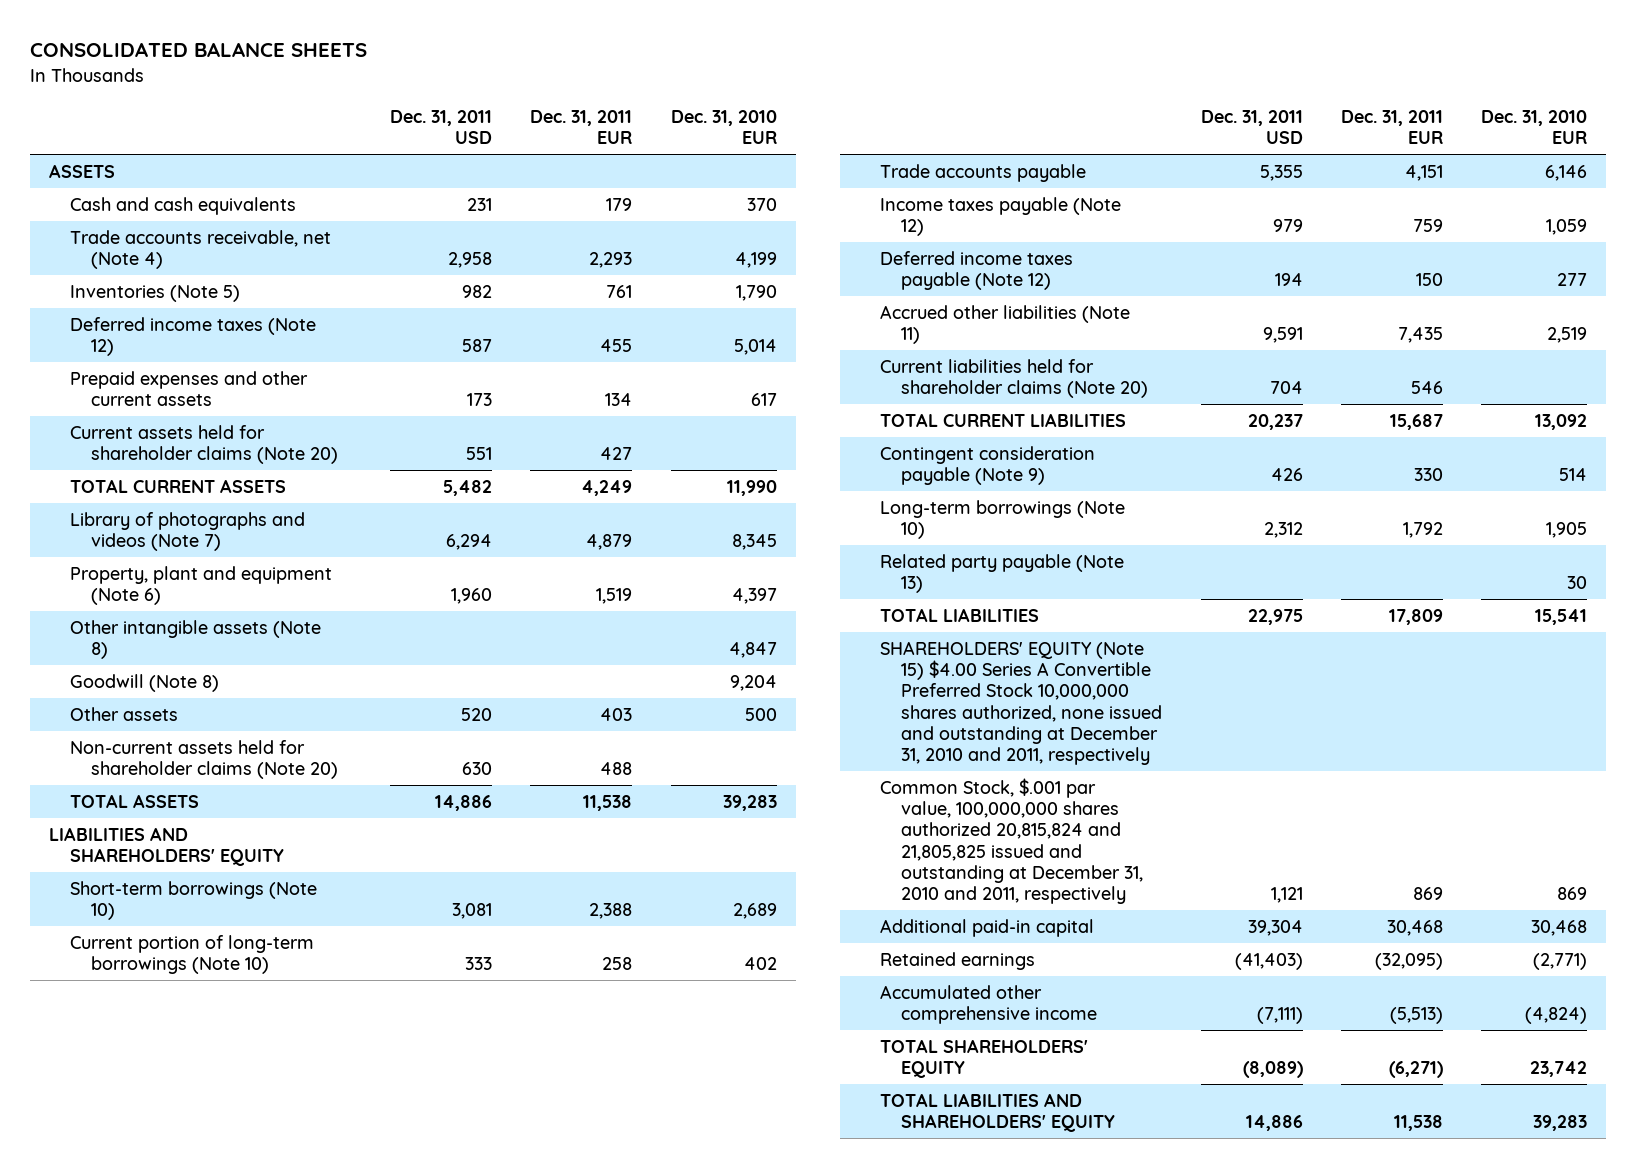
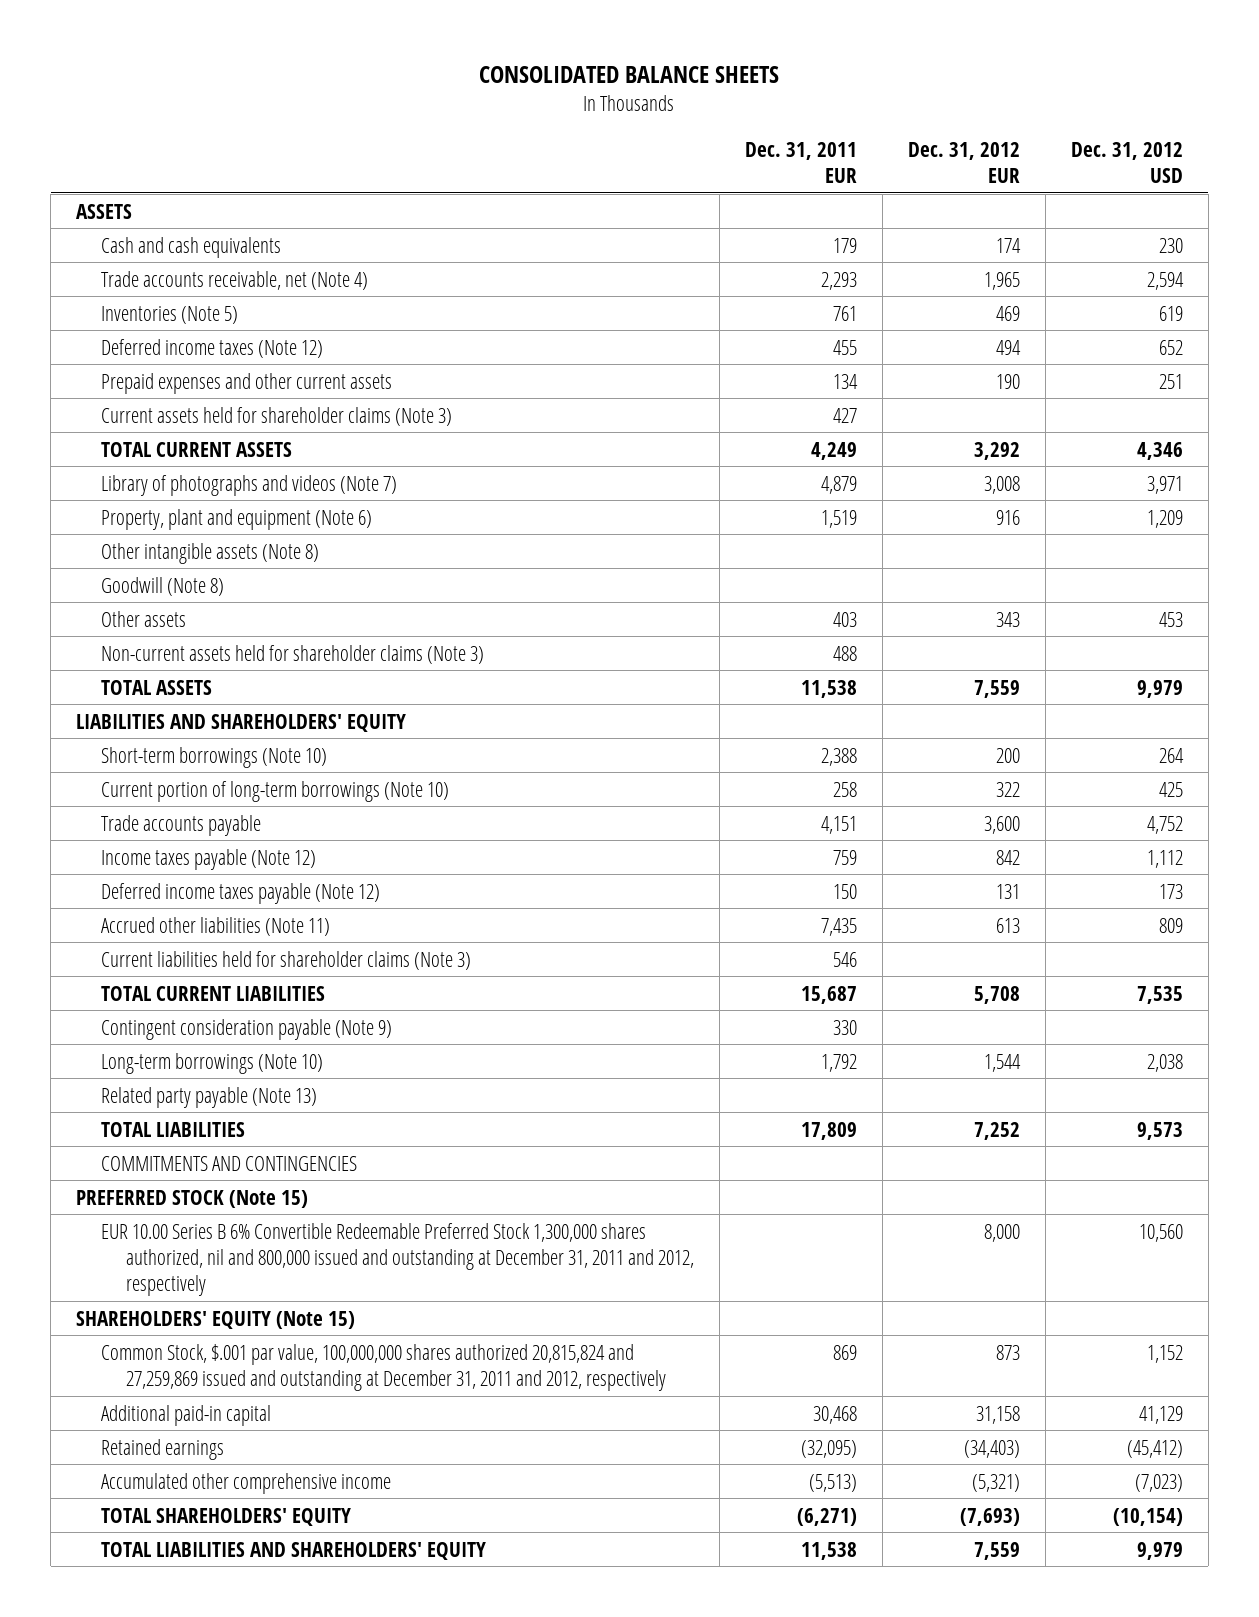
- | Dec. 31, 2011 USD | Dec. 31, 2011 EUR | Dec. 31, 2010 EUR
+ | Dec. 31, 2011 EUR | Dec. 31, 2012 EUR | Dec. 31, 2012 USD
- Current assets held for shareholder claims (Note 20) | 551 | 427 |
+ Current assets held for shareholder claims (Note 3) | 427 | |
- Non-current assets held for shareholder claims (Note 20) | 630 | 488 |
+ Non-current assets held for shareholder claims (Note 3) | 488 | |
- Current liabilities held for shareholder claims (Note 20) | 704 | 546 |
+ Current liabilities held for shareholder claims (Note 3) | 546 | |
- SHAREHOLDERS' EQUITY (Note 15) $4.00 Series A Convertible Preferred Stock 10,000,000 shares authorized, none issued and outstanding at December 31, 2010 and 2011, respectively
- Common Stock, $.001 par value, 100,000,000 shares authorized 20,815,824 and 21,805,825 issued and outstanding at December 31, 2010 and 2011, respectively | 1,121 | 869 | 869
+ COMMITMENTS AND CONTINGENCIES
+ PREFERRED STOCK (Note 15)
+ EUR 10.00 Series B 6% Convertible Redeemable Preferred Stock 1,300,000 shares authorized, nil and 800,000 issued and outstanding at December 31, 2011 and 2012, respectively | | 8,000 | 10,560
+ SHAREHOLDERS' EQUITY (Note 15)
+ Common Stock, $.001 par value, 100,000,000 shares authorized 20,815,824 and 27,259,869 issued and outstanding at December 31, 2011 and 2012, respectively | 869 | 873 | 1,152

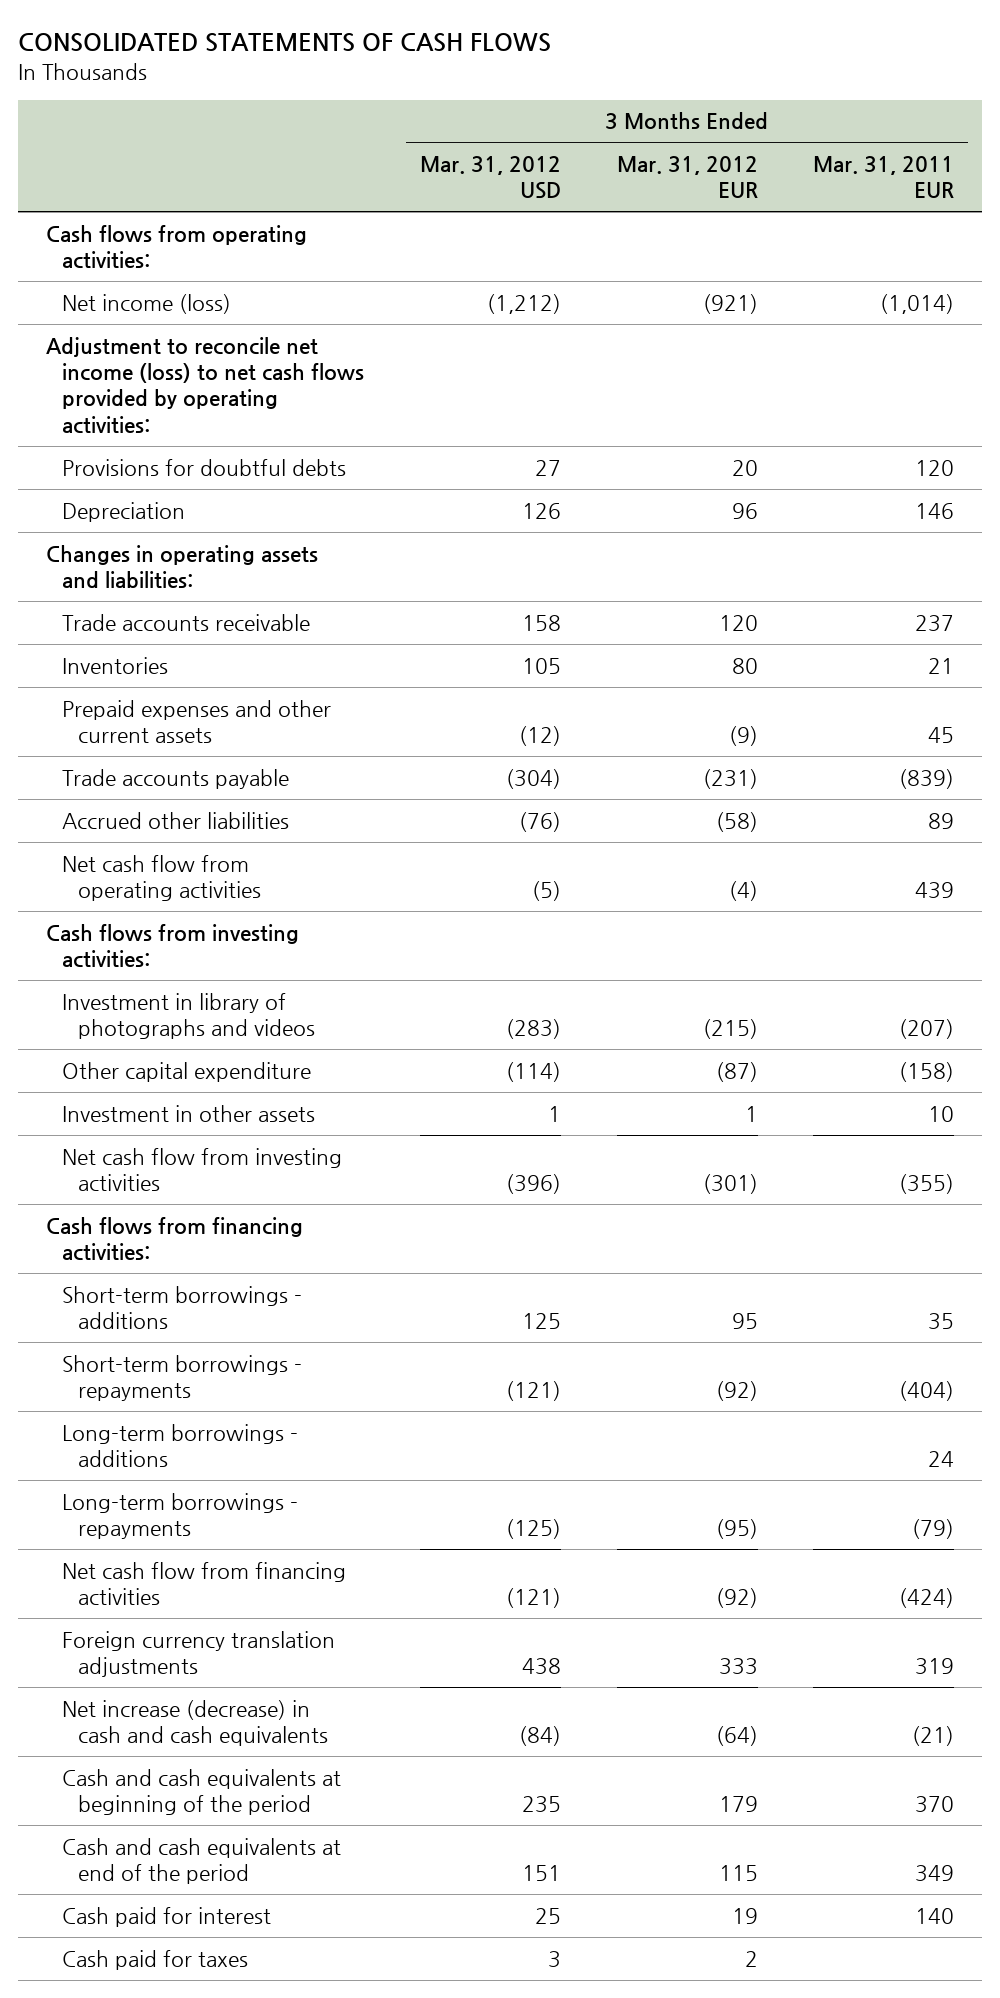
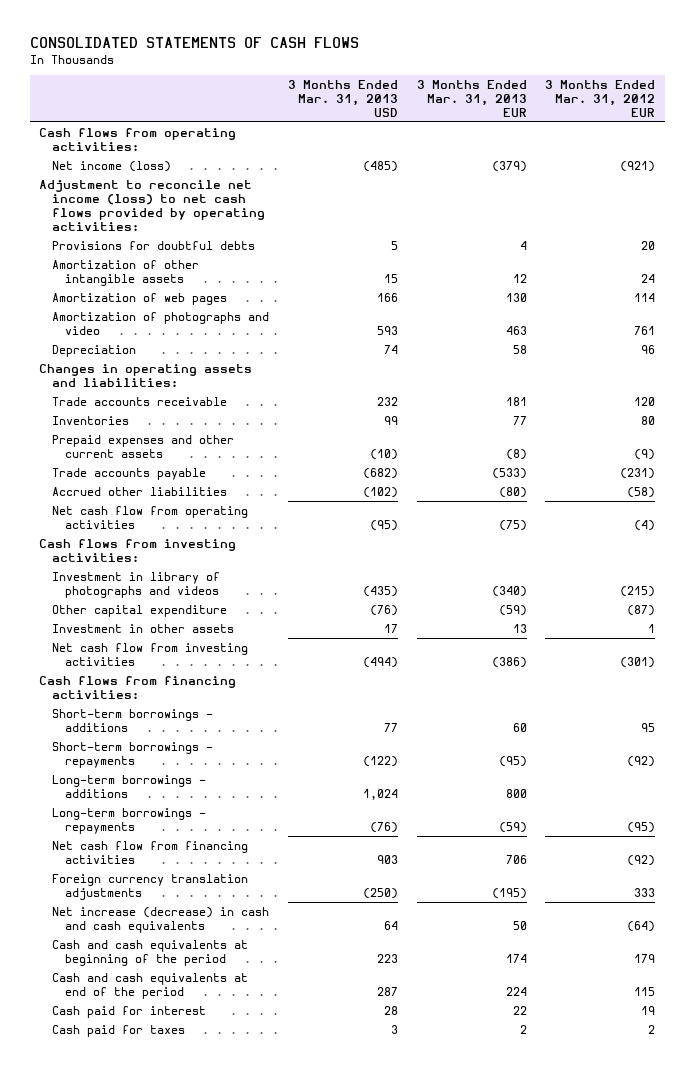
- | 3 Months Ended Mar. 31, 2012 USD | 3 Months Ended Mar. 31, 2012 EUR | 3 Months Ended Mar. 31, 2011 EUR
+ | 3 Months Ended Mar. 31, 2013 USD | 3 Months Ended Mar. 31, 2013 EUR | 3 Months Ended Mar. 31, 2012 EUR
+ Amortization of other intangible assets | 15 | 12 | 24
+ Amortization of web pages | 166 | 130 | 114
+ Amortization of photographs and video | 593 | 463 | 761

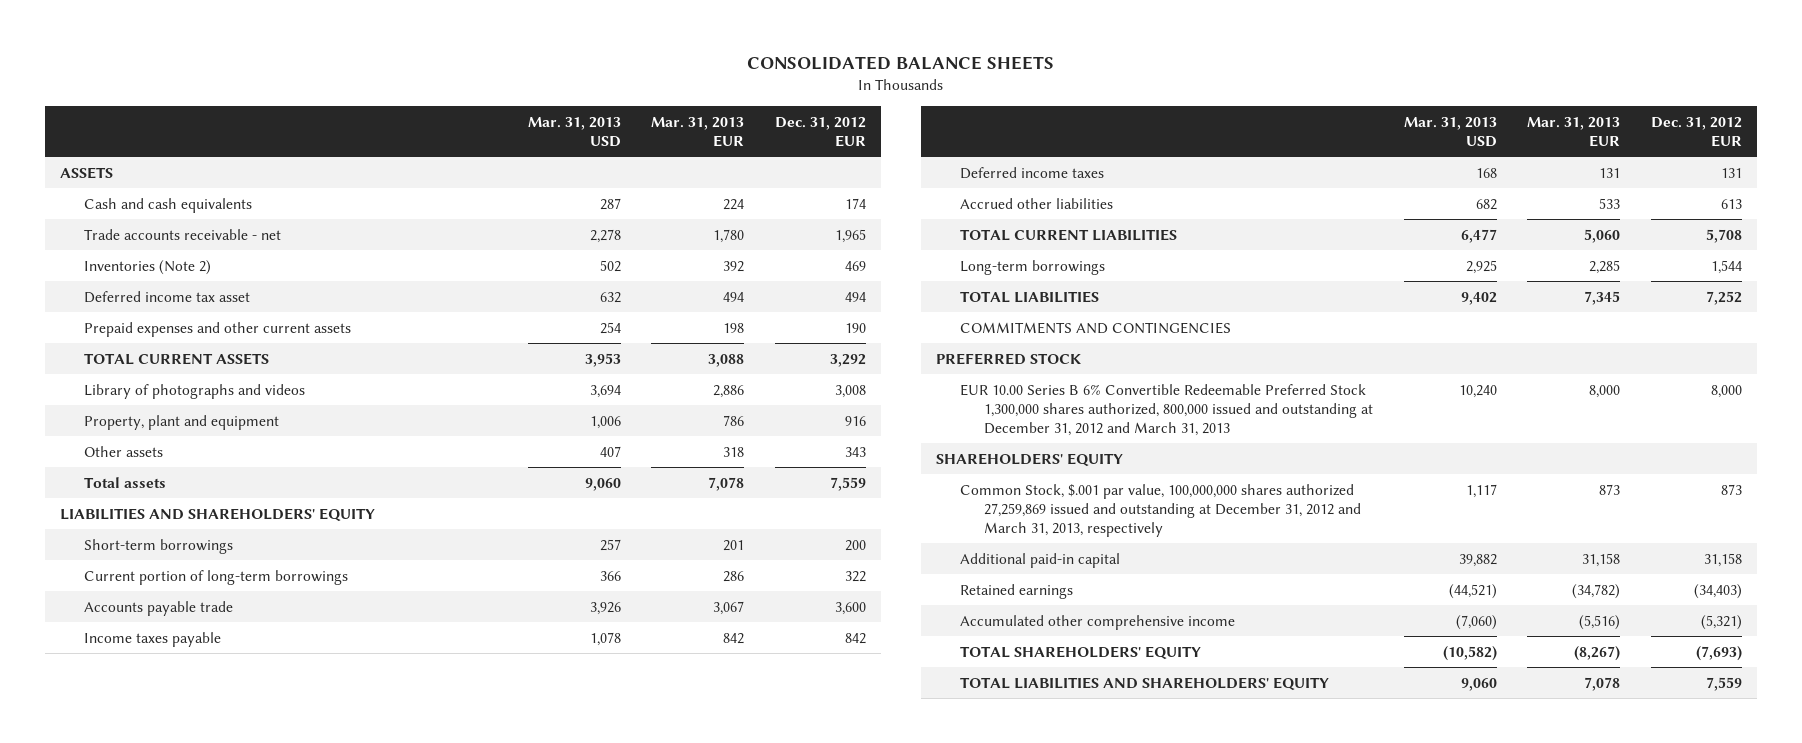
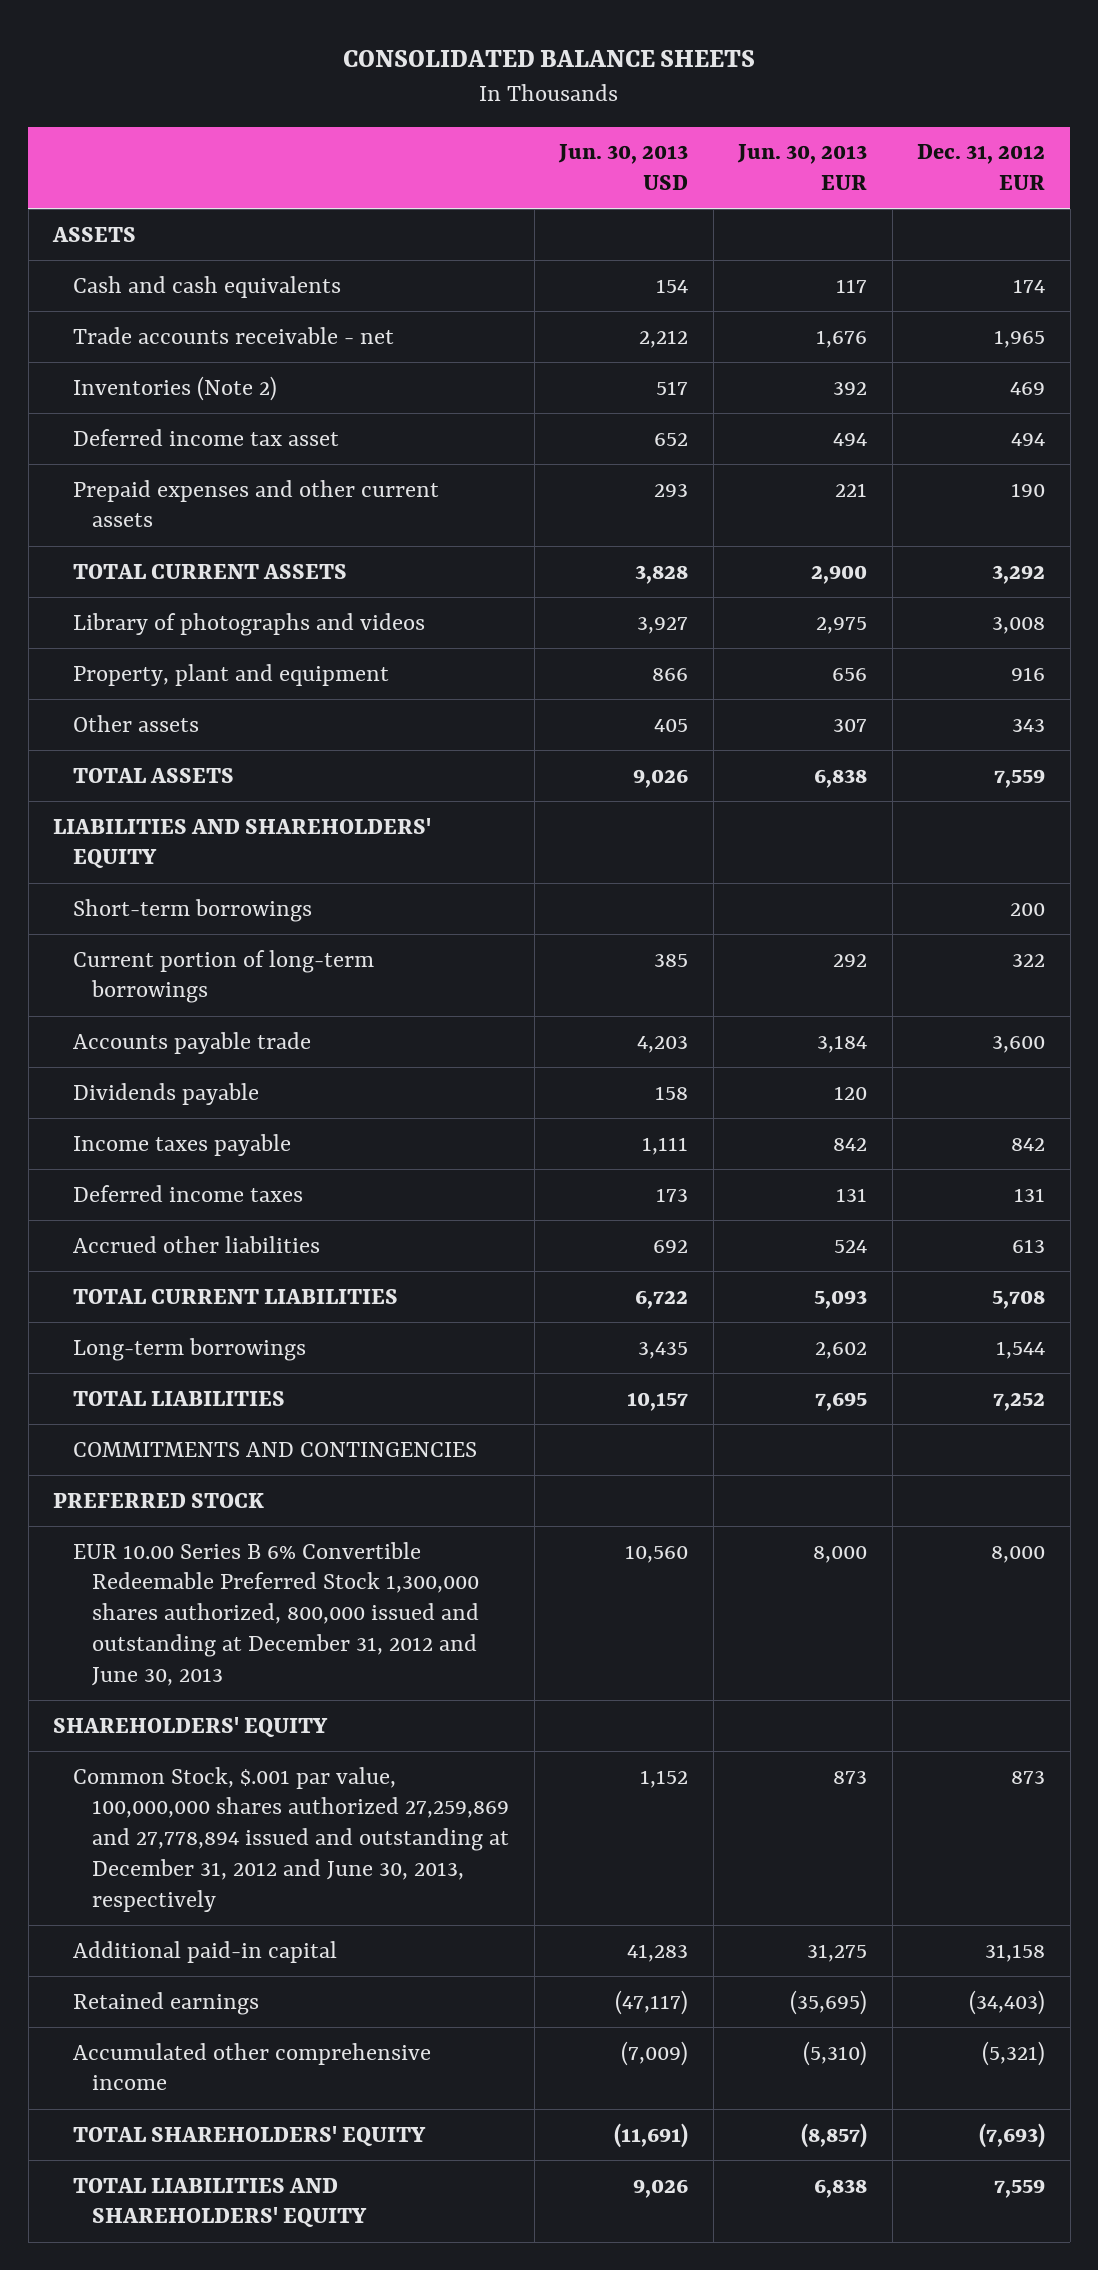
- | Mar. 31, 2013 USD | Mar. 31, 2013 EUR | Dec. 31, 2012 EUR
+ | Jun. 30, 2013 USD | Jun. 30, 2013 EUR | Dec. 31, 2012 EUR
- Total assets | 9,060 | 7,078 | 7,559
+ TOTAL ASSETS | 9,026 | 6,838 | 7,559
+ Dividends payable | 158 | 120 |
- EUR 10.00 Series B 6% Convertible Redeemable Preferred Stock 1,300,000 shares authorized, 800,000 issued and outstanding at December 31, 2012 and March 31, 2013 | 10,240 | 8,000 | 8,000
+ EUR 10.00 Series B 6% Convertible Redeemable Preferred Stock 1,300,000 shares authorized, 800,000 issued and outstanding at December 31, 2012 and June 30, 2013 | 10,560 | 8,000 | 8,000
- Common Stock, $.001 par value, 100,000,000 shares authorized 27,259,869 issued and outstanding at December 31, 2012 and March 31, 2013, respectively | 1,117 | 873 | 873
+ Common Stock, $.001 par value, 100,000,000 shares authorized 27,259,869 and 27,778,894 issued and outstanding at December 31, 2012 and June 30, 2013, respectively | 1,152 | 873 | 873

